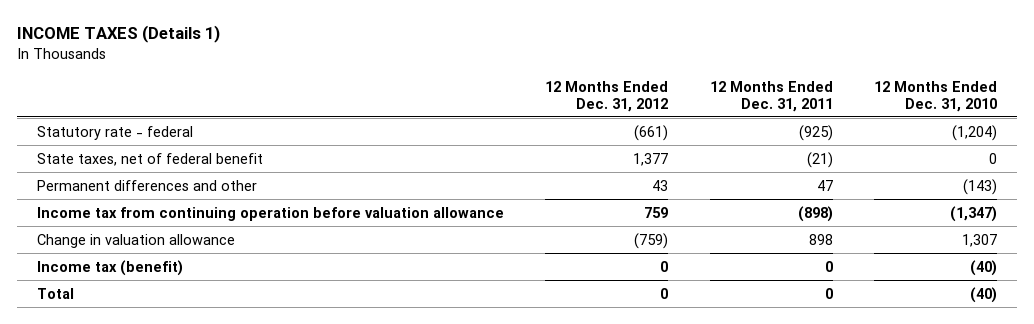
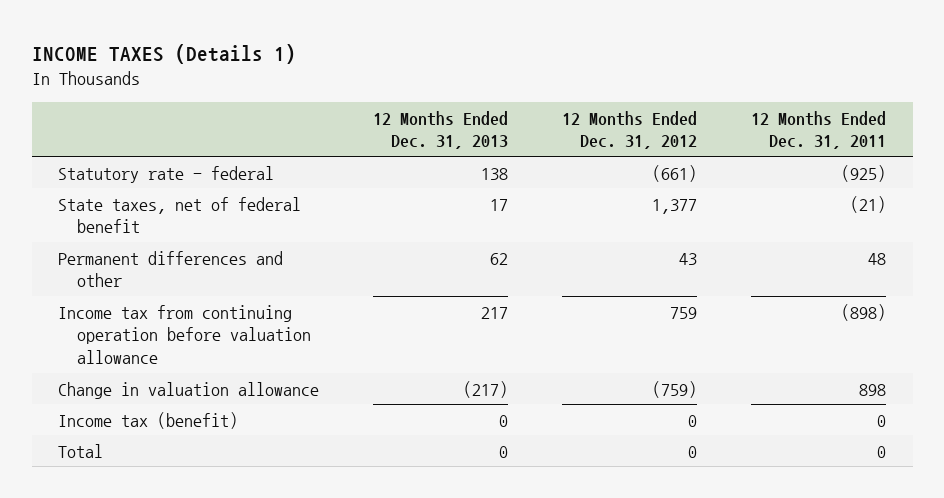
- | 12 Months Ended Dec. 31, 2012 | 12 Months Ended Dec. 31, 2011 | 12 Months Ended Dec. 31, 2010
+ | 12 Months Ended Dec. 31, 2013 | 12 Months Ended Dec. 31, 2012 | 12 Months Ended Dec. 31, 2011
- Permanent differences and other | 43 | 47 | (143)
+ Permanent differences and other | 62 | 43 | 48

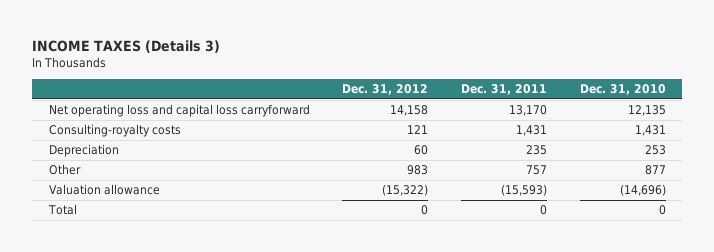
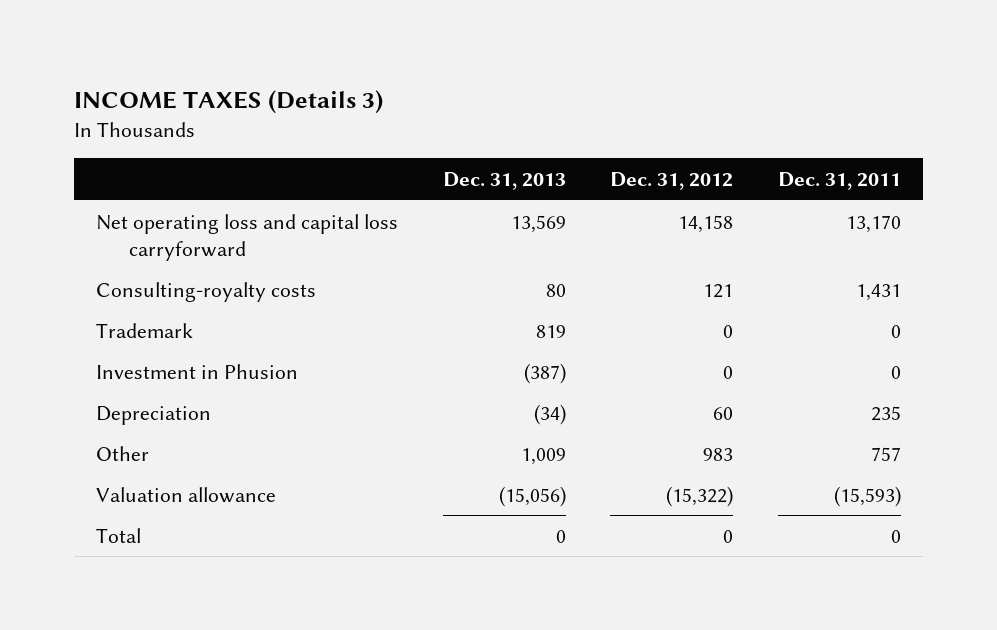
- | Dec. 31, 2012 | Dec. 31, 2011 | Dec. 31, 2010
+ | Dec. 31, 2013 | Dec. 31, 2012 | Dec. 31, 2011
+ Trademark | 819 | 0 | 0
+ Investment in Phusion | (387) | 0 | 0

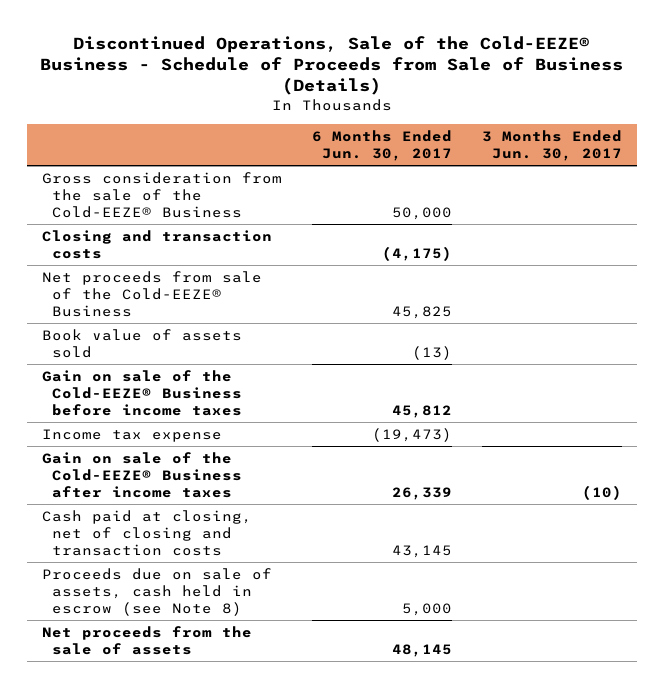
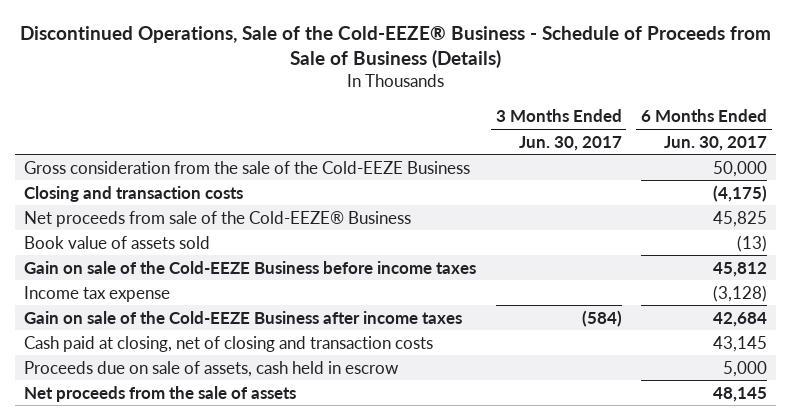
- | 6 Months Ended Jun. 30, 2017 | 3 Months Ended Jun. 30, 2017
+ | 3 Months Ended Jun. 30, 2017 | 6 Months Ended Jun. 30, 2017
- Gross consideration from the sale of the Cold-EEZE® Business | 50,000 |
+ Gross consideration from the sale of the Cold-EEZE Business | | 50,000
- Gain on sale of the Cold-EEZE® Business before income taxes | 45,812 |
- Income tax expense | (19,473) |
- Gain on sale of the Cold-EEZE® Business after income taxes | 26,339 | (10)
+ Gain on sale of the Cold-EEZE Business before income taxes | | 45,812
+ Income tax expense | | (3,128)
+ Gain on sale of the Cold-EEZE Business after income taxes | (584) | 42,684
- Proceeds due on sale of assets, cash held in escrow (see Note 8) | 5,000 |
+ Proceeds due on sale of assets, cash held in escrow | | 5,000

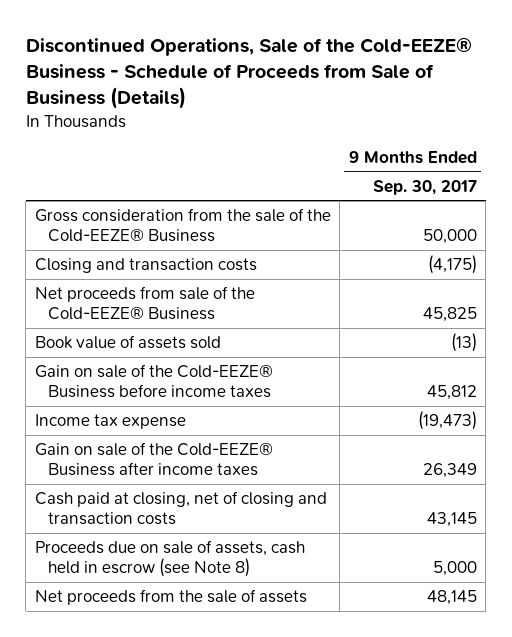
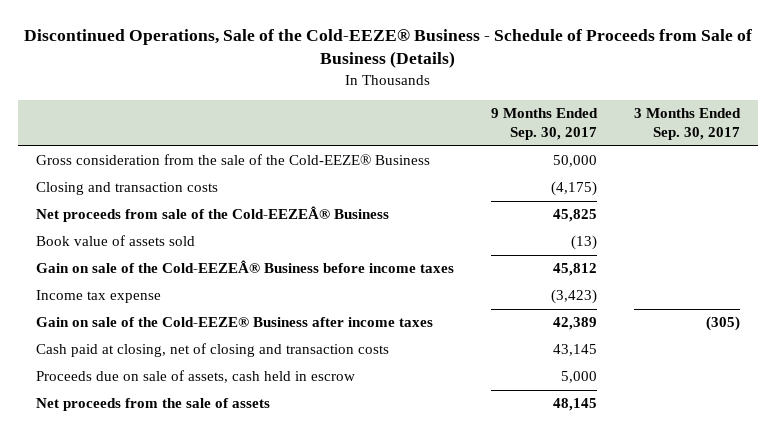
- | 9 Months Ended Sep. 30, 2017
+ | 9 Months Ended Sep. 30, 2017 | 3 Months Ended Sep. 30, 2017
- Net proceeds from sale of the Cold-EEZE® Business | 45,825
+ Net proceeds from sale of the Cold-EEZEÂ® Business | 45,825 |
- Gain on sale of the Cold-EEZE® Business before income taxes | 45,812
- Income tax expense | (19,473)
- Gain on sale of the Cold-EEZE® Business after income taxes | 26,349
+ Gain on sale of the Cold-EEZEÂ® Business before income taxes | 45,812 |
+ Income tax expense | (3,423) |
+ Gain on sale of the Cold-EEZE® Business after income taxes | 42,389 | (305)
- Proceeds due on sale of assets, cash held in escrow (see Note 8) | 5,000
+ Proceeds due on sale of assets, cash held in escrow | 5,000 |

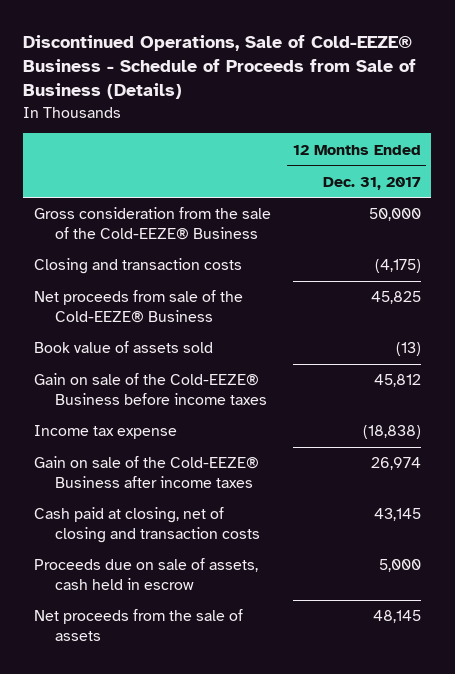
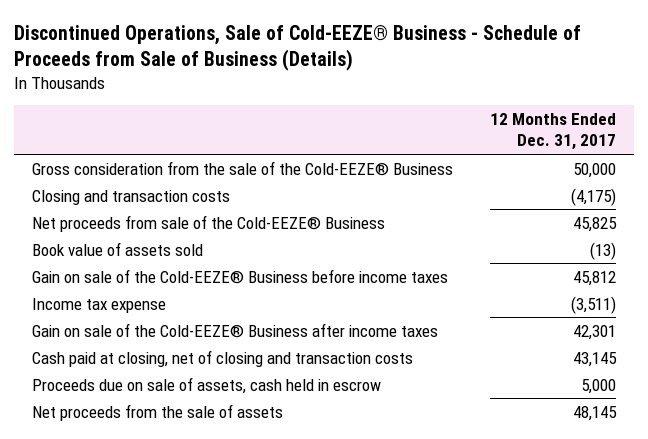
- Income tax expense | (18,838)
- Gain on sale of the Cold-EEZE® Business after income taxes | 26,974
+ Income tax expense | (3,511)
+ Gain on sale of the Cold-EEZE® Business after income taxes | 42,301

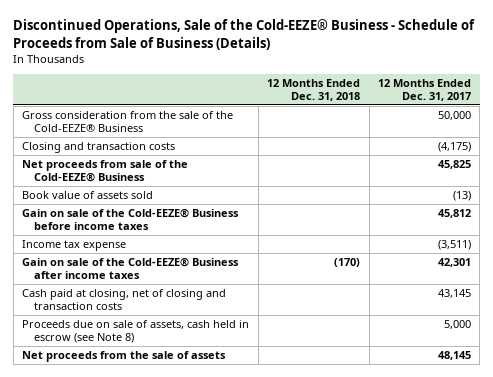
- Discontinued Operations, Sale of Cold-EEZE® Business - Schedule of Proceeds from Sale of Business (Details)
+ Discontinued Operations, Sale of the Cold-EEZE® Business - Schedule of Proceeds from Sale of Business (Details)
- | 12 Months Ended Dec. 31, 2017
+ | 12 Months Ended Dec. 31, 2018 | 12 Months Ended Dec. 31, 2017
- Proceeds due on sale of assets, cash held in escrow | 5,000
+ Proceeds due on sale of assets, cash held in escrow (see Note 8) | | 5,000

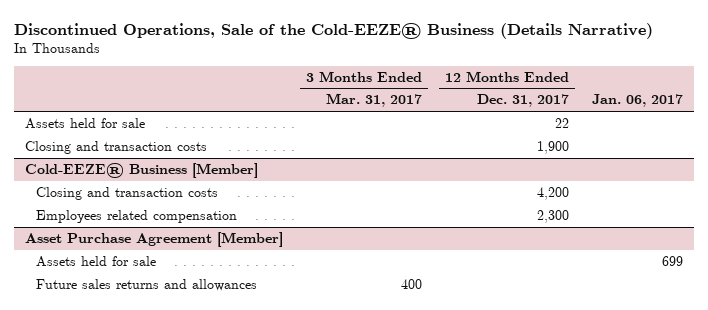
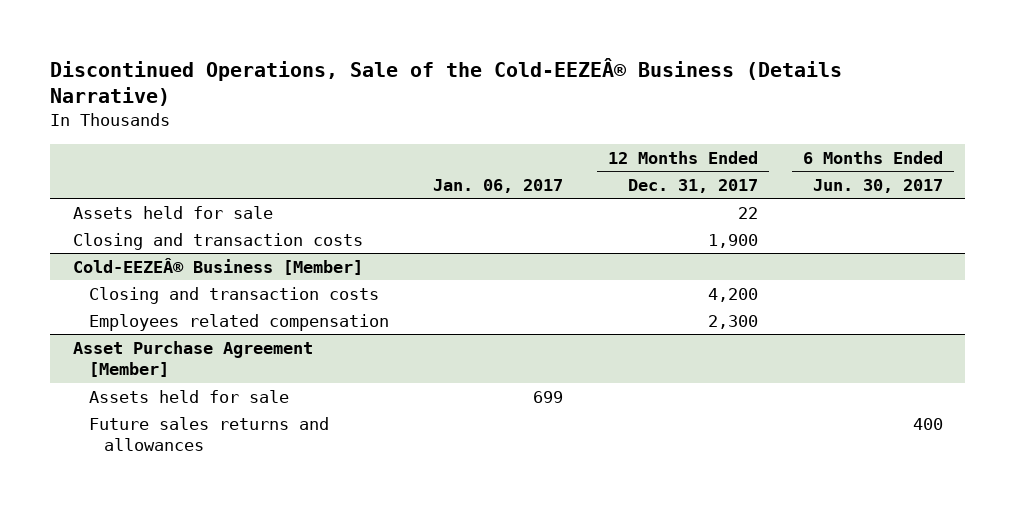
- Discontinued Operations, Sale of the Cold-EEZE® Business (Details Narrative)
+ Discontinued Operations, Sale of the Cold-EEZEÂ® Business (Details Narrative)
- | 3 Months Ended Mar. 31, 2017 | 12 Months Ended Dec. 31, 2017 | Jan. 06, 2017
+ | Jan. 06, 2017 | 12 Months Ended Dec. 31, 2017 | 6 Months Ended Jun. 30, 2017
- Cold-EEZE® Business [Member]
+ Cold-EEZEÂ® Business [Member]

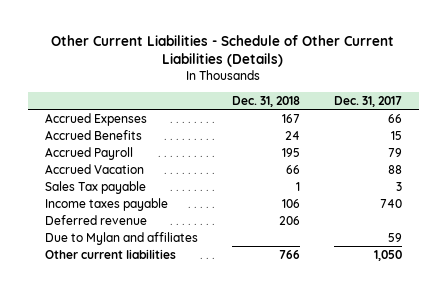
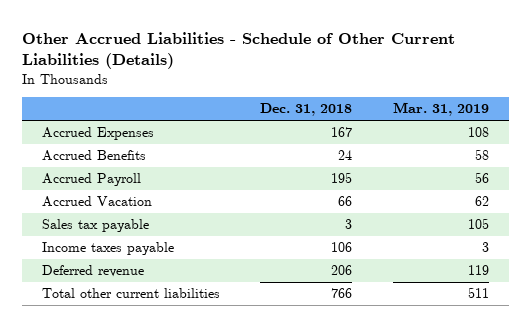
- Other Current Liabilities - Schedule of Other Current Liabilities (Details)
+ Other Accrued Liabilities - Schedule of Other Current Liabilities (Details)
- | Dec. 31, 2018 | Dec. 31, 2017
+ | Dec. 31, 2018 | Mar. 31, 2019
- Sales Tax payable | 1 | 3
+ Sales tax payable | 3 | 105
- Due to Mylan and affiliates | | 59
- Other current liabilities | 766 | 1,050
+ Total other current liabilities | 766 | 511

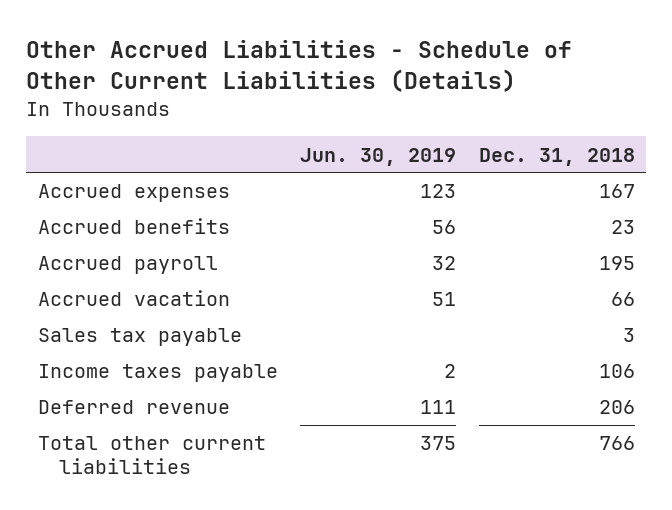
- | Dec. 31, 2018 | Mar. 31, 2019
+ | Jun. 30, 2019 | Dec. 31, 2018
- Accrued Expenses | 167 | 108
- Accrued Benefits | 24 | 58
- Accrued Payroll | 195 | 56
- Accrued Vacation | 66 | 62
+ Accrued expenses | 123 | 167
+ Accrued benefits | 56 | 23
+ Accrued payroll | 32 | 195
+ Accrued vacation | 51 | 66

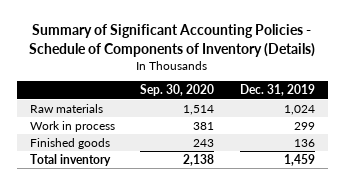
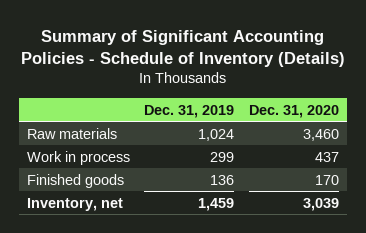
- Summary of Significant Accounting Policies - Schedule of Components of Inventory (Details)
+ Summary of Significant Accounting Policies - Schedule of Inventory (Details)
- | Sep. 30, 2020 | Dec. 31, 2019
+ | Dec. 31, 2019 | Dec. 31, 2020
- Total inventory | 2,138 | 1,459
+ Inventory, net | 1,459 | 3,039

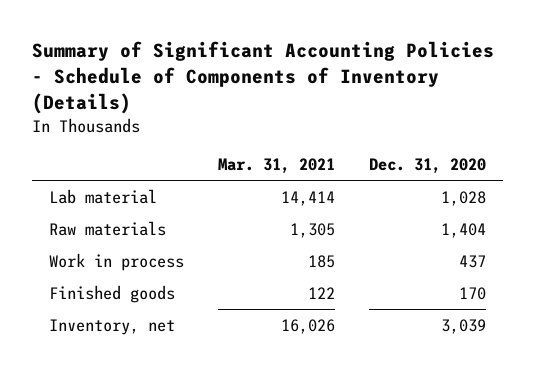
- Summary of Significant Accounting Policies - Schedule of Inventory (Details)
+ Summary of Significant Accounting Policies - Schedule of Components of Inventory (Details)
- | Dec. 31, 2019 | Dec. 31, 2020
+ | Mar. 31, 2021 | Dec. 31, 2020
- Raw materials | 1,024 | 3,460
+ Lab material | 14,414 | 1,028
+ Raw materials | 1,305 | 1,404

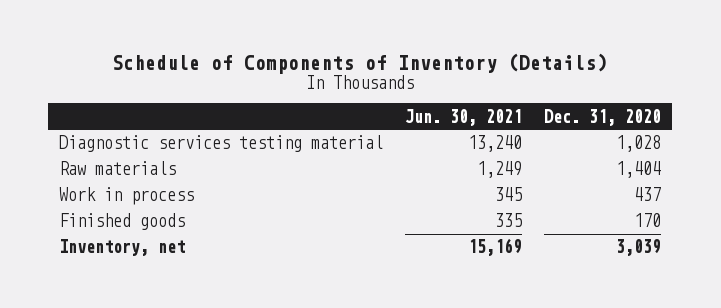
- Summary of Significant Accounting Policies - Schedule of Components of Inventory (Details)
+ Schedule of Components of Inventory (Details)
- | Mar. 31, 2021 | Dec. 31, 2020
+ | Jun. 30, 2021 | Dec. 31, 2020
- Lab material | 14,414 | 1,028
+ Diagnostic services testing material | 13,240 | 1,028

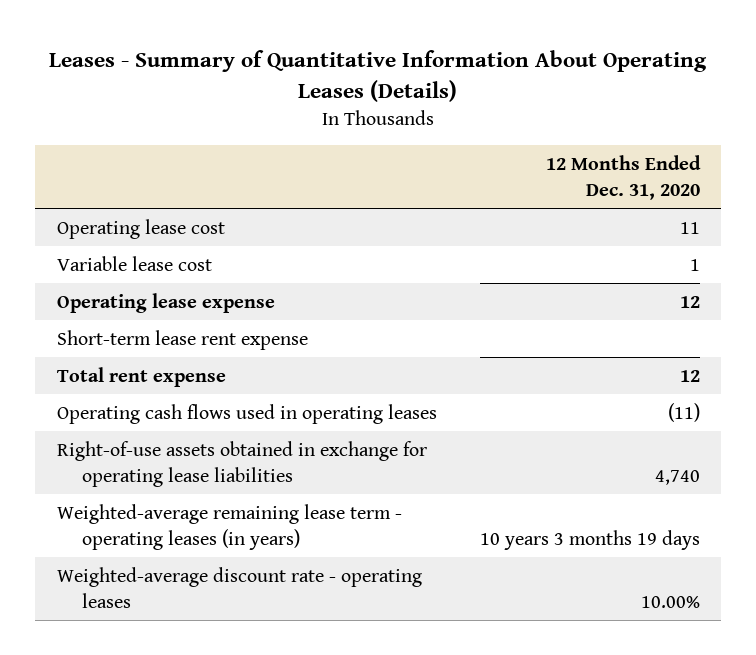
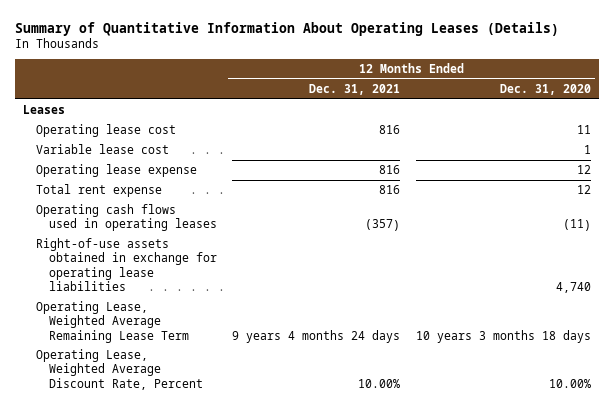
- Leases - Summary of Quantitative Information About Operating Leases (Details)
+ Summary of Quantitative Information About Operating Leases (Details)
- | 12 Months Ended Dec. 31, 2020
+ | 12 Months Ended Dec. 31, 2021 | 12 Months Ended Dec. 31, 2020
+ Leases
- Short-term lease rent expense
- Weighted-average remaining lease term - operating leases (in years) | 10 years 3 months 19 days
- Weighted-average discount rate - operating leases | 10.00%
+ Operating Lease, Weighted Average Remaining Lease Term | 9 years 4 months 24 days | 10 years 3 months 18 days
+ Operating Lease, Weighted Average Discount Rate, Percent | 10.00% | 10.00%

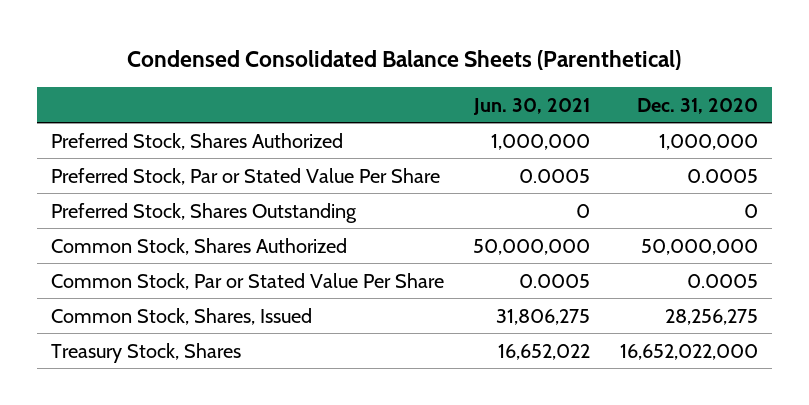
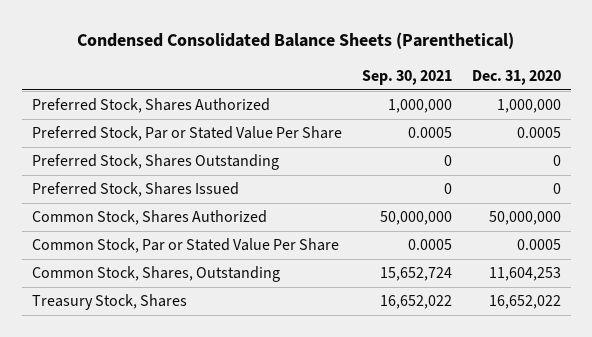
- | Jun. 30, 2021 | Dec. 31, 2020
+ | Sep. 30, 2021 | Dec. 31, 2020
+ Preferred Stock, Shares Issued | 0 | 0
- Common Stock, Shares, Issued | 31,806,275 | 28,256,275
- Treasury Stock, Shares | 16,652,022 | 16,652,022,000
+ Common Stock, Shares, Outstanding | 15,652,724 | 11,604,253
+ Treasury Stock, Shares | 16,652,022 | 16,652,022

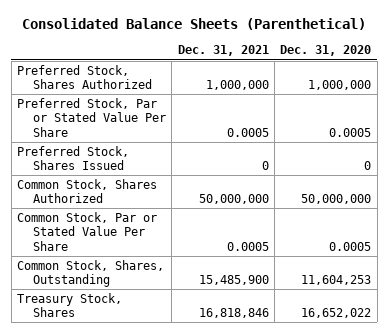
- Condensed Consolidated Balance Sheets (Parenthetical)
+ Consolidated Balance Sheets (Parenthetical)
- | Sep. 30, 2021 | Dec. 31, 2020
+ | Dec. 31, 2021 | Dec. 31, 2020
- Preferred Stock, Shares Outstanding | 0 | 0

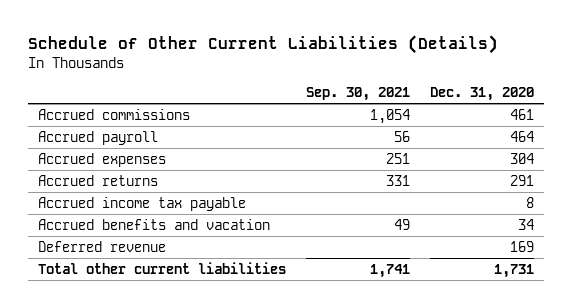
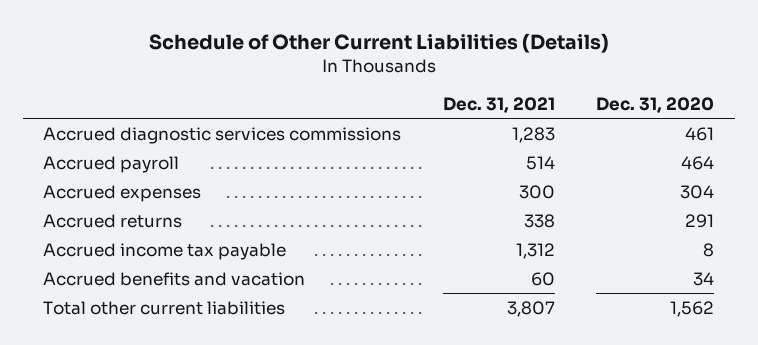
- | Sep. 30, 2021 | Dec. 31, 2020
+ | Dec. 31, 2021 | Dec. 31, 2020
- Accrued commissions | 1,054 | 461
+ Accrued diagnostic services commissions | 1,283 | 461
- Deferred revenue | | 169
- Total other current liabilities | 1,741 | 1,731
+ Total other current liabilities | 3,807 | 1,562

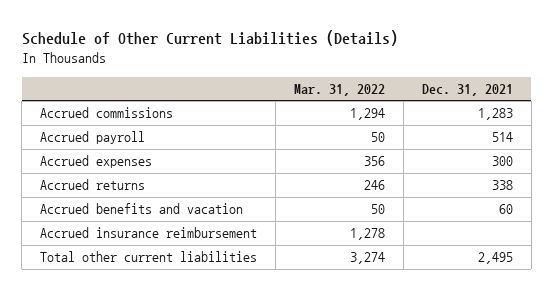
- | Dec. 31, 2021 | Dec. 31, 2020
+ | Mar. 31, 2022 | Dec. 31, 2021
- Accrued diagnostic services commissions | 1,283 | 461
+ Accrued commissions | 1,294 | 1,283
- Accrued income tax payable | 1,312 | 8
- Total other current liabilities | 3,807 | 1,562
+ Accrued insurance reimbursement | 1,278 |
+ Total other current liabilities | 3,274 | 2,495

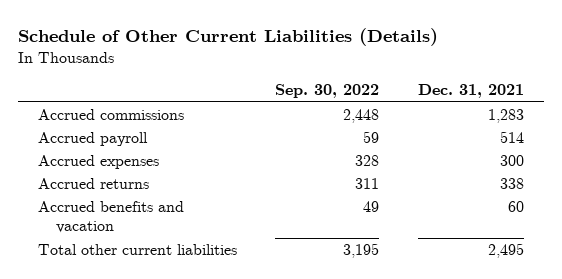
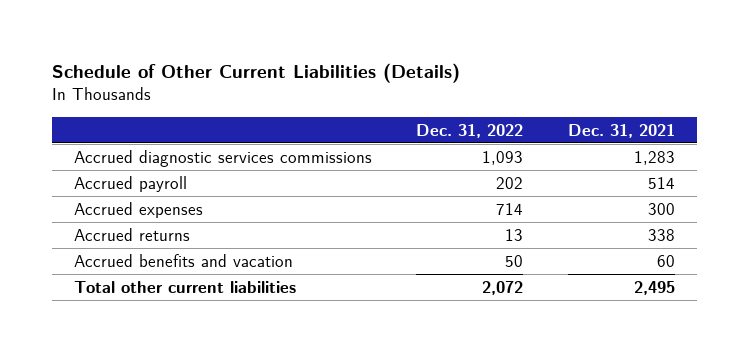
- | Sep. 30, 2022 | Dec. 31, 2021
+ | Dec. 31, 2022 | Dec. 31, 2021
- Accrued commissions | 2,448 | 1,283
+ Accrued diagnostic services commissions | 1,093 | 1,283

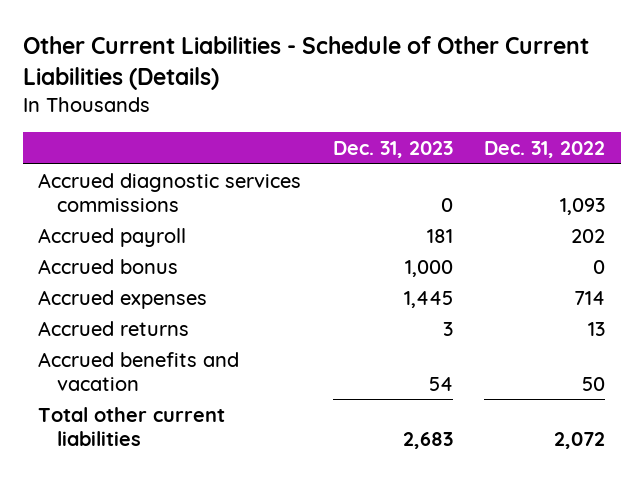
- Schedule of Other Current Liabilities (Details)
+ Other Current Liabilities - Schedule of Other Current Liabilities (Details)
- | Dec. 31, 2022 | Dec. 31, 2021
+ | Dec. 31, 2023 | Dec. 31, 2022
+ Accrued bonus | 1,000 | 0

